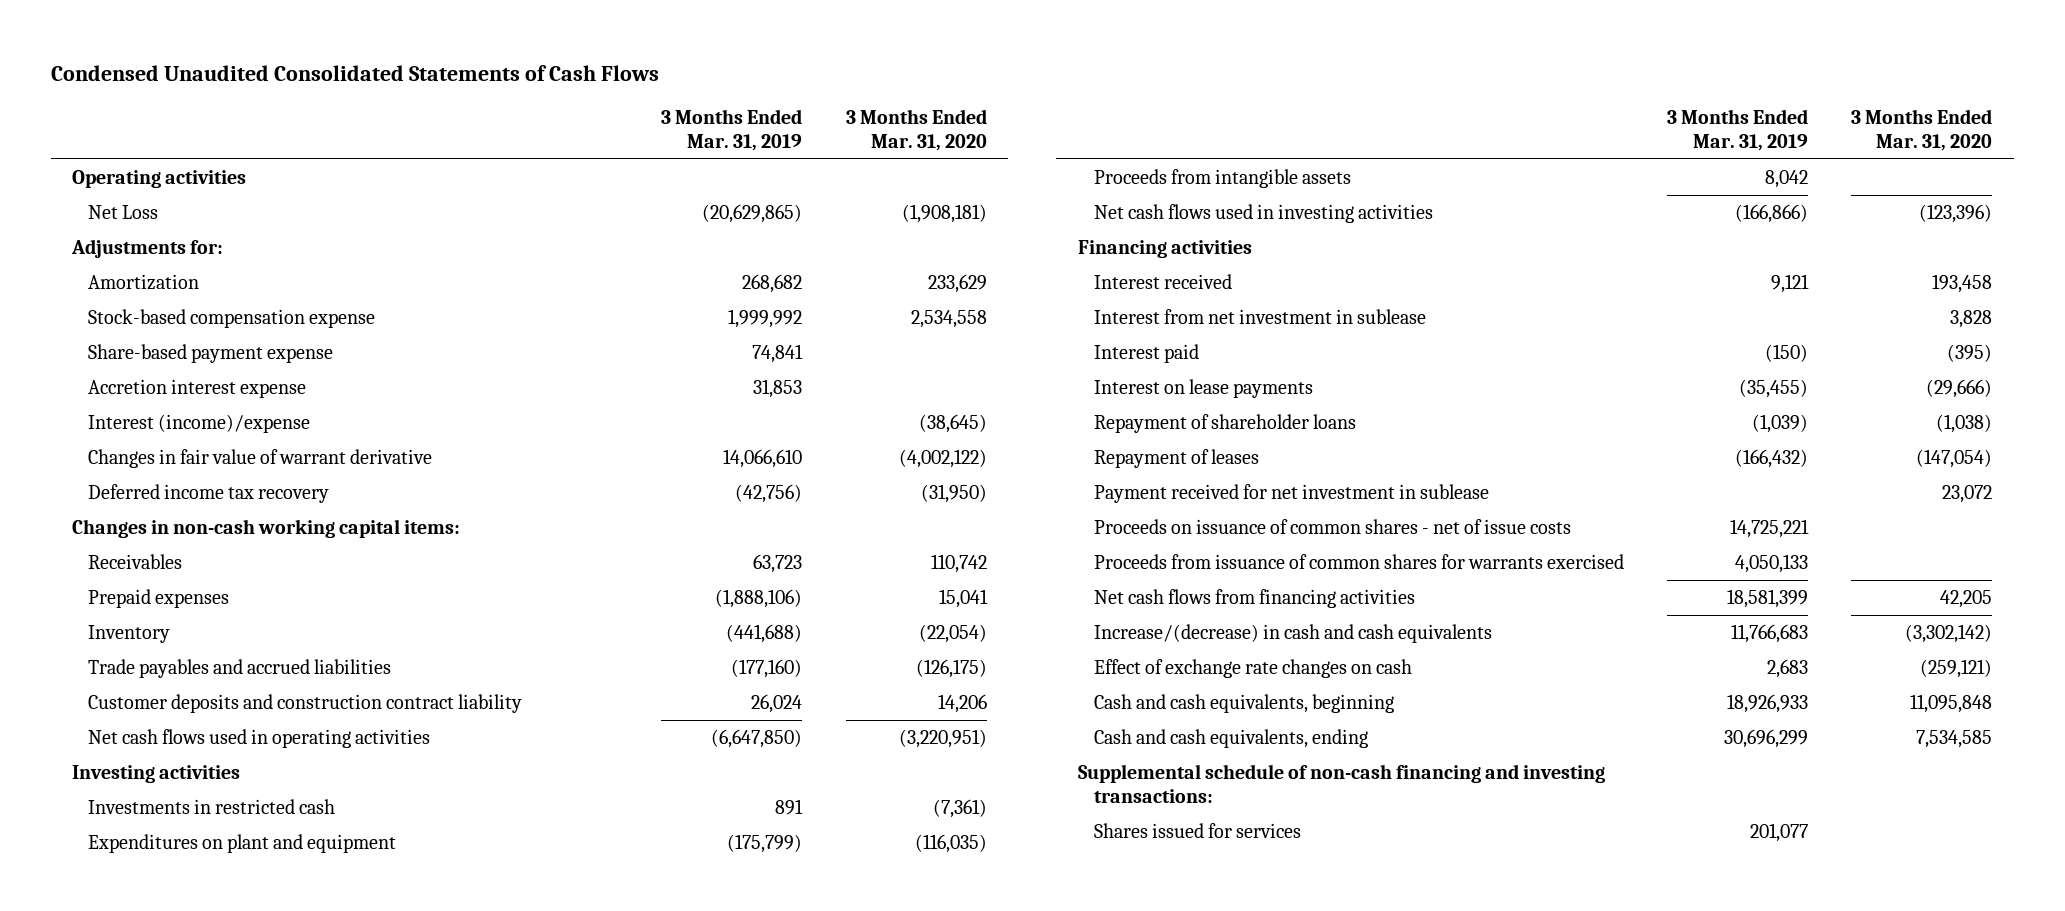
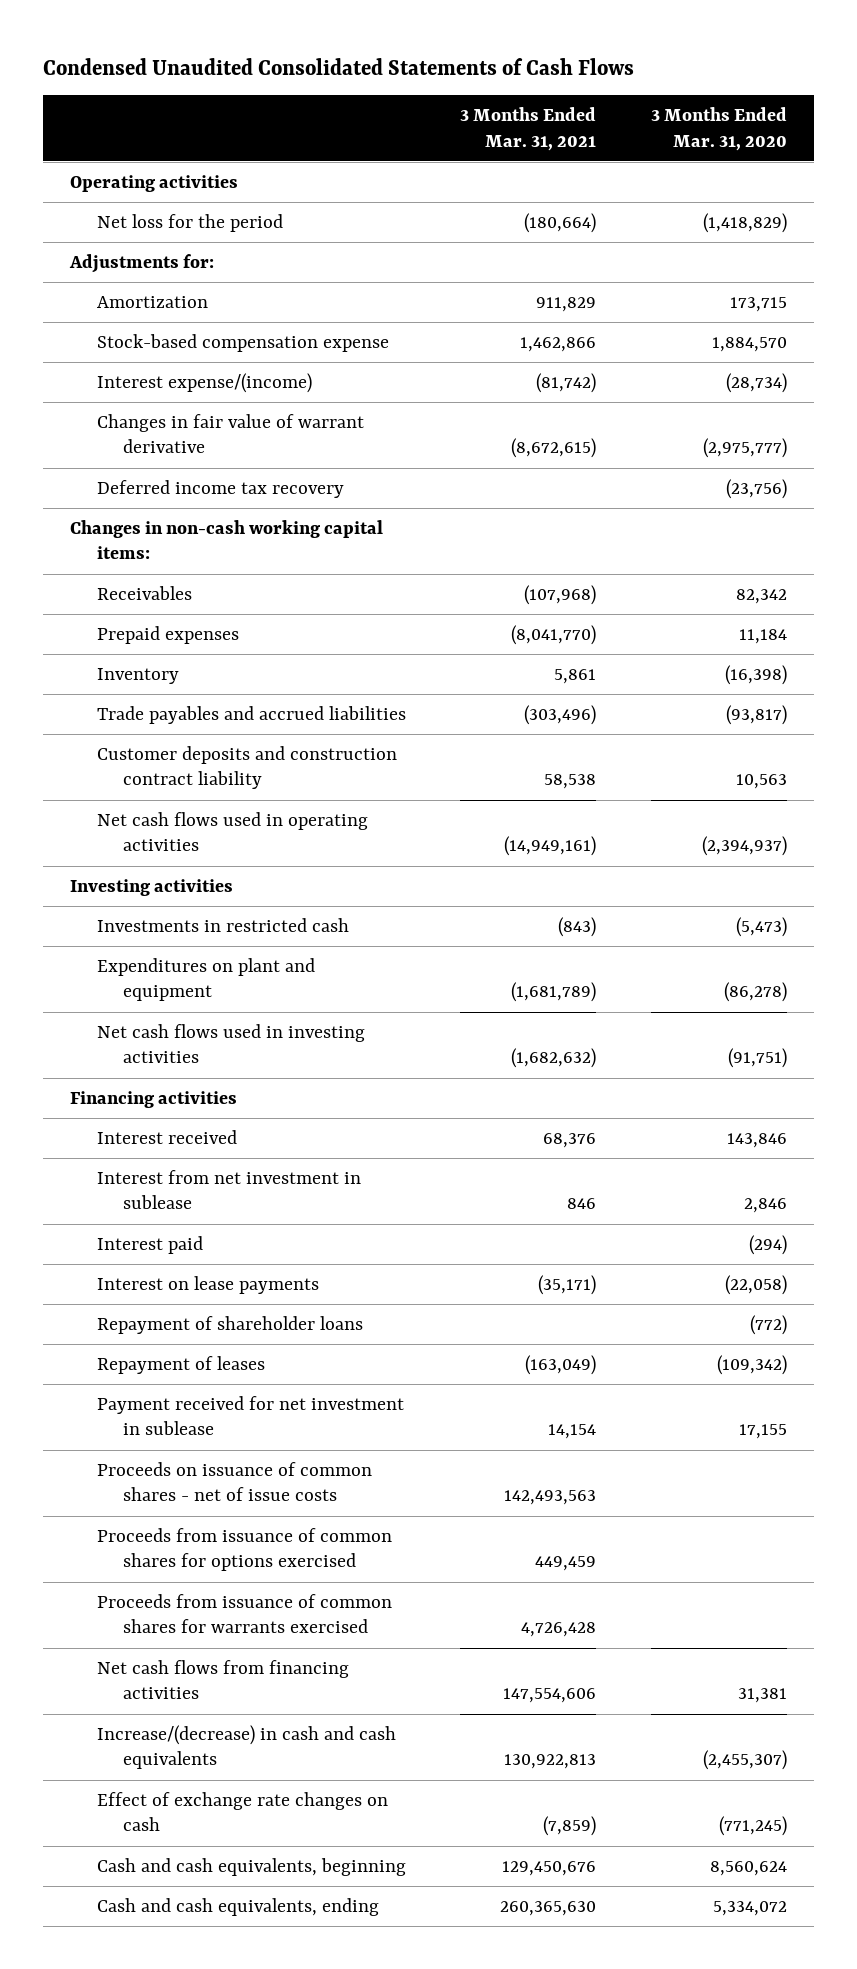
- | 3 Months Ended Mar. 31, 2019 | 3 Months Ended Mar. 31, 2020
+ | 3 Months Ended Mar. 31, 2021 | 3 Months Ended Mar. 31, 2020
- Net Loss | (20,629,865) | (1,908,181)
+ Net loss for the period | (180,664) | (1,418,829)
- Amortization | 268,682 | 233,629
- Stock-based compensation expense | 1,999,992 | 2,534,558
- Share-based payment expense | 74,841 |
- Accretion interest expense | 31,853 |
- Interest (income)/expense | | (38,645)
- Changes in fair value of warrant derivative | 14,066,610 | (4,002,122)
- Deferred income tax recovery | (42,756) | (31,950)
+ Amortization | 911,829 | 173,715
+ Stock-based compensation expense | 1,462,866 | 1,884,570
+ Interest expense/(income) | (81,742) | (28,734)
+ Changes in fair value of warrant derivative | (8,672,615) | (2,975,777)
+ Deferred income tax recovery | | (23,756)
- Receivables | 63,723 | 110,742
- Prepaid expenses | (1,888,106) | 15,041
- Inventory | (441,688) | (22,054)
- Trade payables and accrued liabilities | (177,160) | (126,175)
- Customer deposits and construction contract liability | 26,024 | 14,206
- Net cash flows used in operating activities | (6,647,850) | (3,220,951)
+ Receivables | (107,968) | 82,342
+ Prepaid expenses | (8,041,770) | 11,184
+ Inventory | 5,861 | (16,398)
+ Trade payables and accrued liabilities | (303,496) | (93,817)
+ Customer deposits and construction contract liability | 58,538 | 10,563
+ Net cash flows used in operating activities | (14,949,161) | (2,394,937)
- Investments in restricted cash | 891 | (7,361)
- Expenditures on plant and equipment | (175,799) | (116,035)
- Proceeds from intangible assets | 8,042 |
- Net cash flows used in investing activities | (166,866) | (123,396)
+ Investments in restricted cash | (843) | (5,473)
+ Expenditures on plant and equipment | (1,681,789) | (86,278)
+ Net cash flows used in investing activities | (1,682,632) | (91,751)
- Interest received | 9,121 | 193,458
- Interest from net investment in sublease | | 3,828
- Interest paid | (150) | (395)
- Interest on lease payments | (35,455) | (29,666)
- Repayment of shareholder loans | (1,039) | (1,038)
- Repayment of leases | (166,432) | (147,054)
- Payment received for net investment in sublease | | 23,072
+ Interest received | 68,376 | 143,846
+ Interest from net investment in sublease | 846 | 2,846
+ Interest paid | | (294)
+ Interest on lease payments | (35,171) | (22,058)
+ Repayment of shareholder loans | | (772)
+ Repayment of leases | (163,049) | (109,342)
+ Payment received for net investment in sublease | 14,154 | 17,155
+ Proceeds from issuance of common shares for options exercised | 449,459 |
- Net cash flows from financing activities | 18,581,399 | 42,205
- Increase/(decrease) in cash and cash equivalents | 11,766,683 | (3,302,142)
- Effect of exchange rate changes on cash | 2,683 | (259,121)
- Cash and cash equivalents, beginning | 18,926,933 | 11,095,848
- Cash and cash equivalents, ending | 30,696,299 | 7,534,585
- Supplemental schedule of non-cash financing and investing transactions:
- Shares issued for services | 201,077 |
+ Net cash flows from financing activities | 147,554,606 | 31,381
+ Increase/(decrease) in cash and cash equivalents | 130,922,813 | (2,455,307)
+ Effect of exchange rate changes on cash | (7,859) | (771,245)
+ Cash and cash equivalents, beginning | 129,450,676 | 8,560,624
+ Cash and cash equivalents, ending | 260,365,630 | 5,334,072

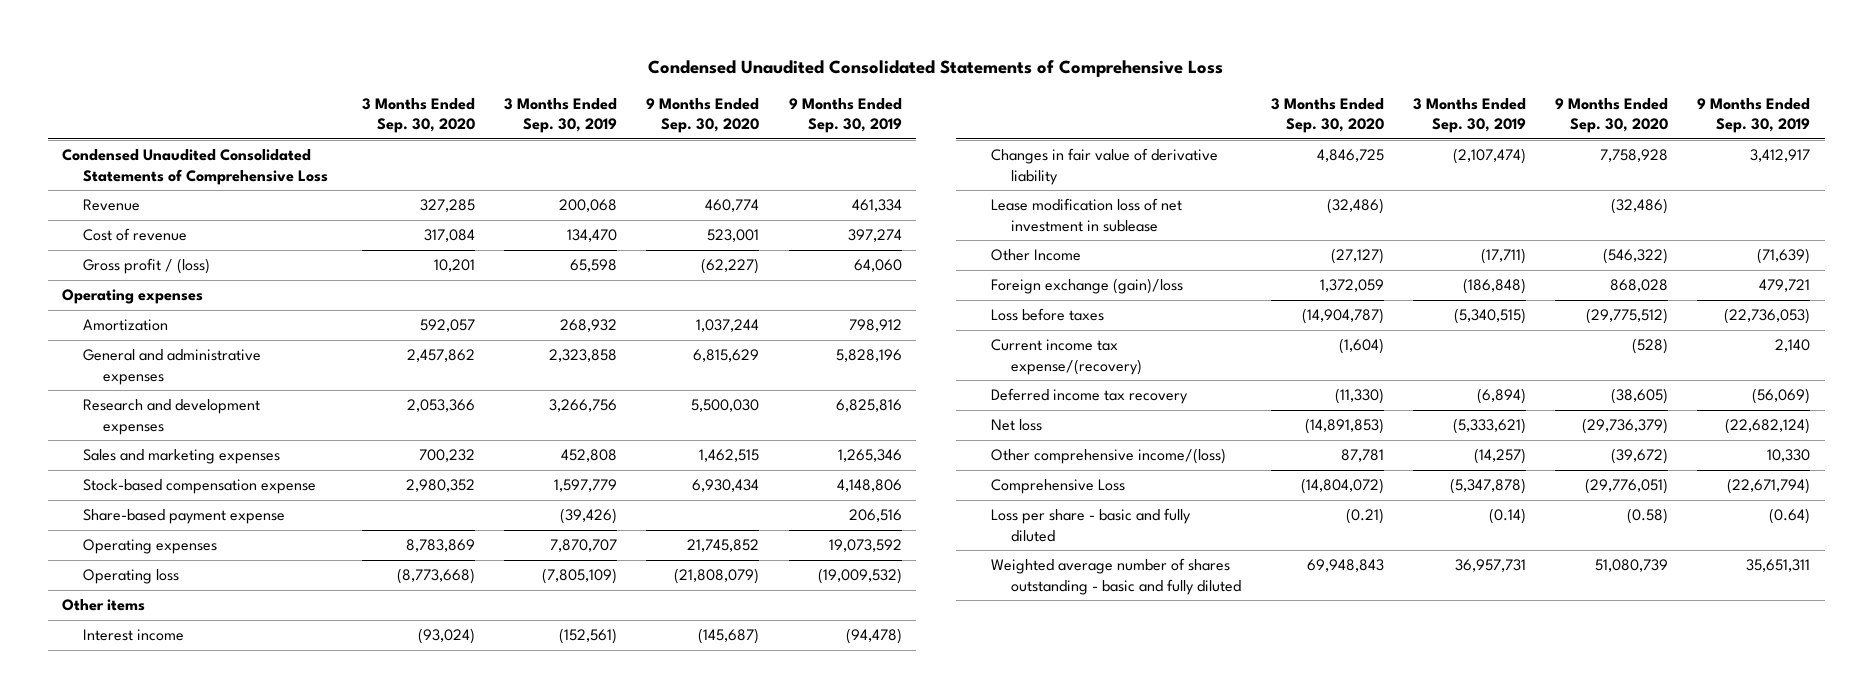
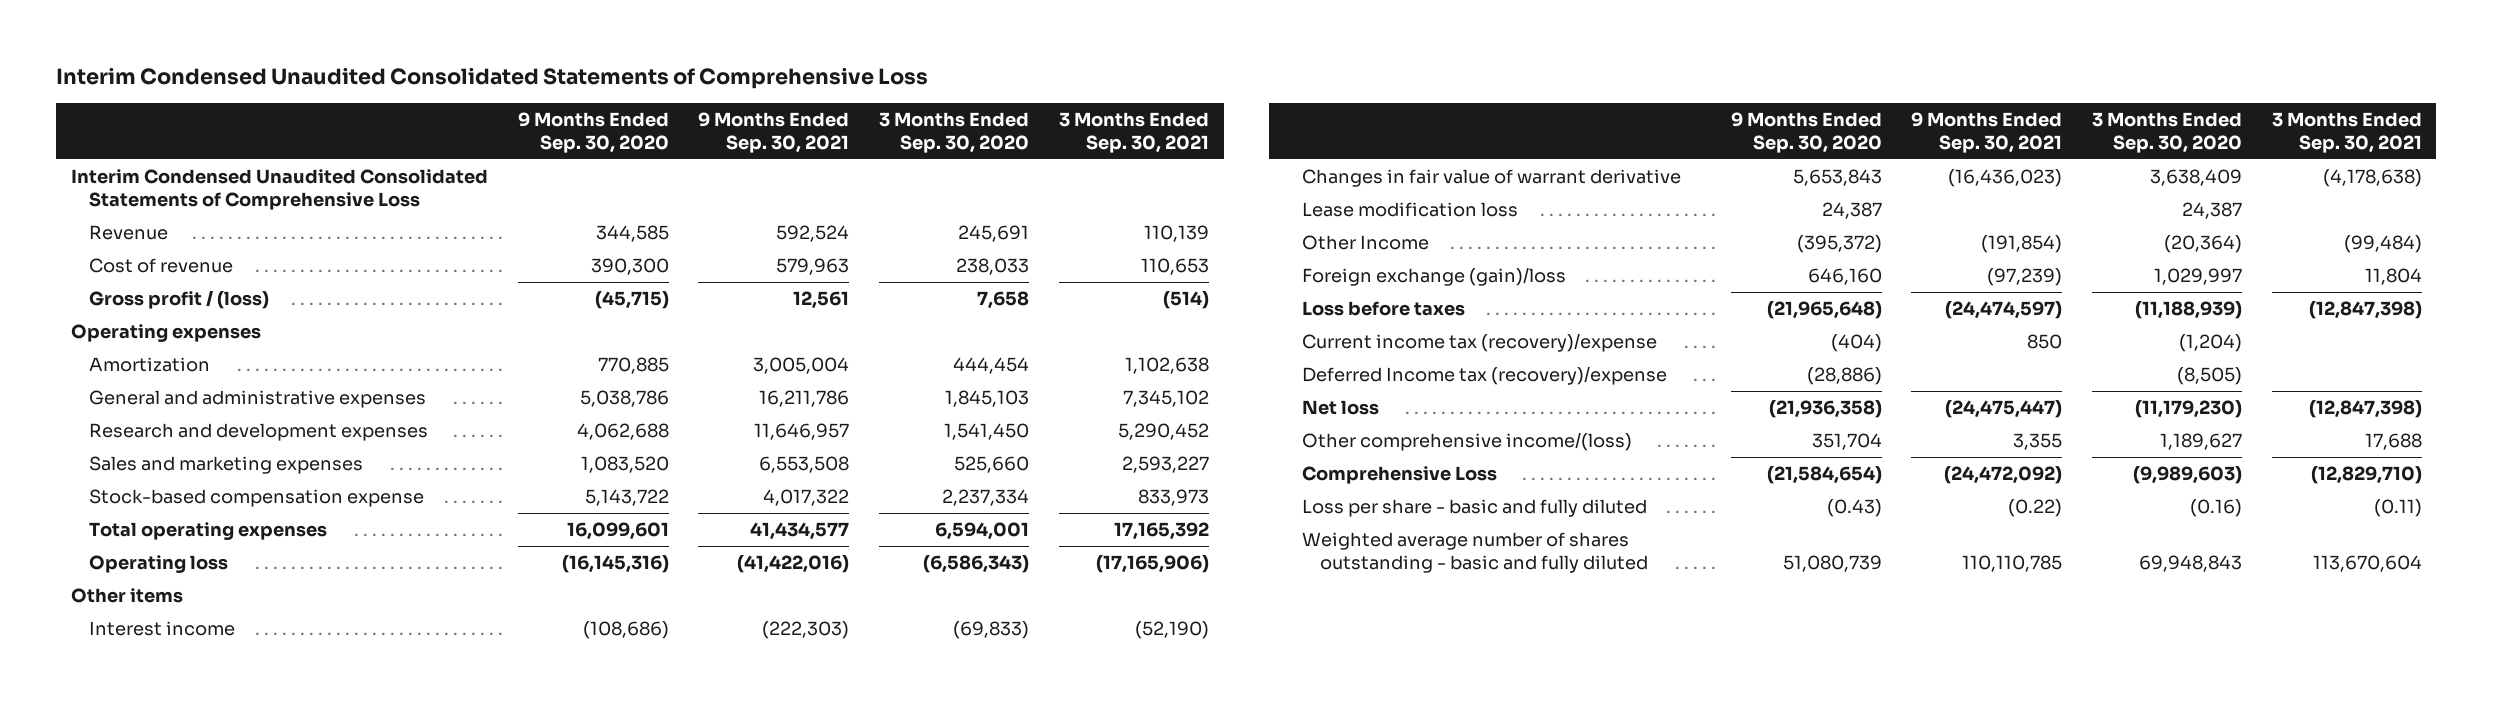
- Condensed Unaudited Consolidated Statements of Comprehensive Loss
+ Interim Condensed Unaudited Consolidated Statements of Comprehensive Loss
- | 3 Months Ended Sep. 30, 2020 | 3 Months Ended Sep. 30, 2019 | 9 Months Ended Sep. 30, 2020 | 9 Months Ended Sep. 30, 2019
+ | 9 Months Ended Sep. 30, 2020 | 9 Months Ended Sep. 30, 2021 | 3 Months Ended Sep. 30, 2020 | 3 Months Ended Sep. 30, 2021
- Condensed Unaudited Consolidated Statements of Comprehensive Loss
- Revenue | 327,285 | 200,068 | 460,774 | 461,334
- Cost of revenue | 317,084 | 134,470 | 523,001 | 397,274
- Gross profit / (loss) | 10,201 | 65,598 | (62,227) | 64,060
+ Interim Condensed Unaudited Consolidated Statements of Comprehensive Loss
+ Revenue | 344,585 | 592,524 | 245,691 | 110,139
+ Cost of revenue | 390,300 | 579,963 | 238,033 | 110,653
+ Gross profit / (loss) | (45,715) | 12,561 | 7,658 | (514)
- Amortization | 592,057 | 268,932 | 1,037,244 | 798,912
- General and administrative expenses | 2,457,862 | 2,323,858 | 6,815,629 | 5,828,196
- Research and development expenses | 2,053,366 | 3,266,756 | 5,500,030 | 6,825,816
- Sales and marketing expenses | 700,232 | 452,808 | 1,462,515 | 1,265,346
- Stock-based compensation expense | 2,980,352 | 1,597,779 | 6,930,434 | 4,148,806
- Share-based payment expense | | (39,426) | | 206,516
- Operating expenses | 8,783,869 | 7,870,707 | 21,745,852 | 19,073,592
- Operating loss | (8,773,668) | (7,805,109) | (21,808,079) | (19,009,532)
+ Amortization | 770,885 | 3,005,004 | 444,454 | 1,102,638
+ General and administrative expenses | 5,038,786 | 16,211,786 | 1,845,103 | 7,345,102
+ Research and development expenses | 4,062,688 | 11,646,957 | 1,541,450 | 5,290,452
+ Sales and marketing expenses | 1,083,520 | 6,553,508 | 525,660 | 2,593,227
+ Stock-based compensation expense | 5,143,722 | 4,017,322 | 2,237,334 | 833,973
+ Total operating expenses | 16,099,601 | 41,434,577 | 6,594,001 | 17,165,392
+ Operating loss | (16,145,316) | (41,422,016) | (6,586,343) | (17,165,906)
- Interest income | (93,024) | (152,561) | (145,687) | (94,478)
- Changes in fair value of derivative liability | 4,846,725 | (2,107,474) | 7,758,928 | 3,412,917
- Lease modification loss of net investment in sublease | (32,486) | | (32,486) |
- Other Income | (27,127) | (17,711) | (546,322) | (71,639)
- Foreign exchange (gain)/loss | 1,372,059 | (186,848) | 868,028 | 479,721
- Loss before taxes | (14,904,787) | (5,340,515) | (29,775,512) | (22,736,053)
- Current income tax expense/(recovery) | (1,604) | | (528) | 2,140
- Deferred income tax recovery | (11,330) | (6,894) | (38,605) | (56,069)
- Net loss | (14,891,853) | (5,333,621) | (29,736,379) | (22,682,124)
- Other comprehensive income/(loss) | 87,781 | (14,257) | (39,672) | 10,330
- Comprehensive Loss | (14,804,072) | (5,347,878) | (29,776,051) | (22,671,794)
- Loss per share - basic and fully diluted | (0.21) | (0.14) | (0.58) | (0.64)
+ Interest income | (108,686) | (222,303) | (69,833) | (52,190)
+ Changes in fair value of warrant derivative | 5,653,843 | (16,436,023) | 3,638,409 | (4,178,638)
+ Lease modification loss | 24,387 | | 24,387 |
+ Other Income | (395,372) | (191,854) | (20,364) | (99,484)
+ Foreign exchange (gain)/loss | 646,160 | (97,239) | 1,029,997 | 11,804
+ Loss before taxes | (21,965,648) | (24,474,597) | (11,188,939) | (12,847,398)
+ Current income tax (recovery)/expense | (404) | 850 | (1,204) |
+ Deferred Income tax (recovery)/expense | (28,886) | | (8,505) |
+ Net loss | (21,936,358) | (24,475,447) | (11,179,230) | (12,847,398)
+ Other comprehensive income/(loss) | 351,704 | 3,355 | 1,189,627 | 17,688
+ Comprehensive Loss | (21,584,654) | (24,472,092) | (9,989,603) | (12,829,710)
+ Loss per share - basic and fully diluted | (0.43) | (0.22) | (0.16) | (0.11)

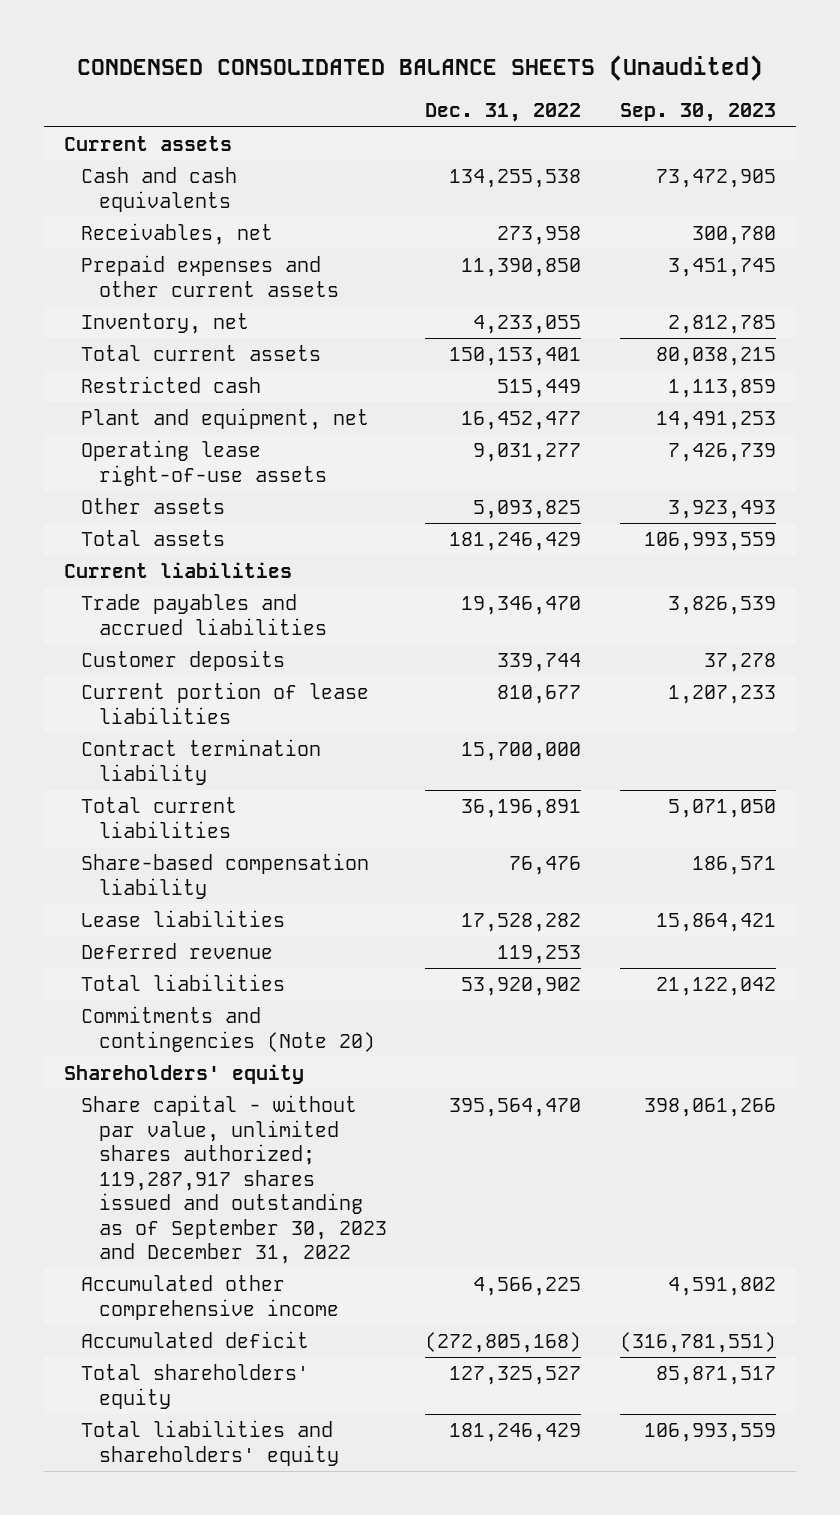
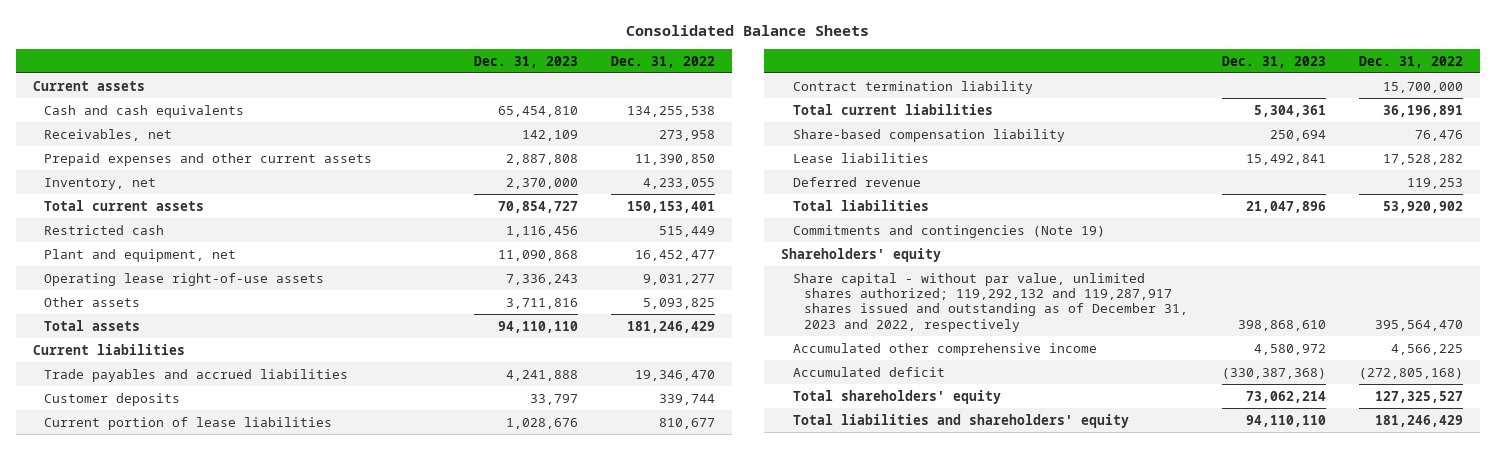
- CONDENSED CONSOLIDATED BALANCE SHEETS (Unaudited)
+ Consolidated Balance Sheets
- | Dec. 31, 2022 | Sep. 30, 2023
+ | Dec. 31, 2023 | Dec. 31, 2022
- Commitments and contingencies (Note 20)
+ Commitments and contingencies (Note 19)
- Share capital - without par value, unlimited shares authorized; 119,287,917 shares issued and outstanding as of September 30, 2023 and December 31, 2022 | 395,564,470 | 398,061,266
+ Share capital - without par value, unlimited shares authorized; 119,292,132 and 119,287,917 shares issued and outstanding as of December 31, 2023 and 2022, respectively | 398,868,610 | 395,564,470

